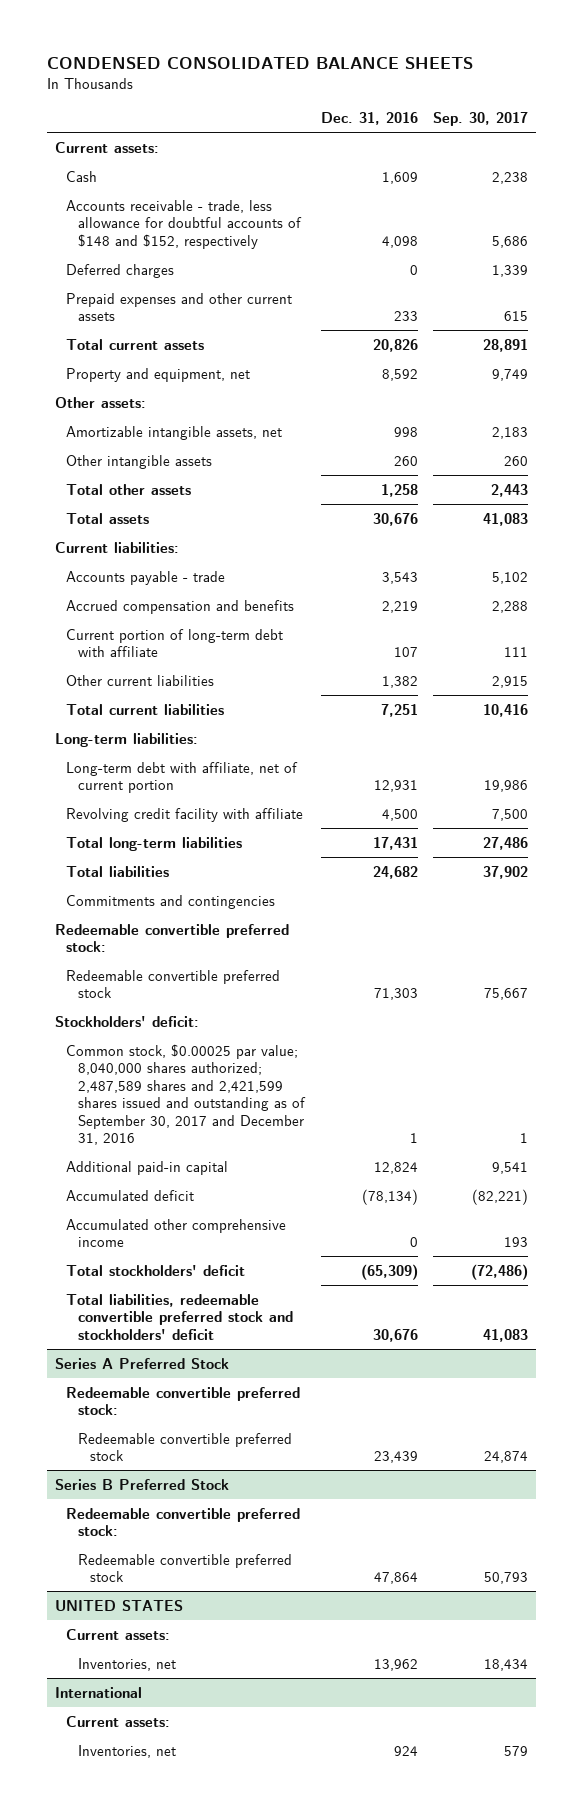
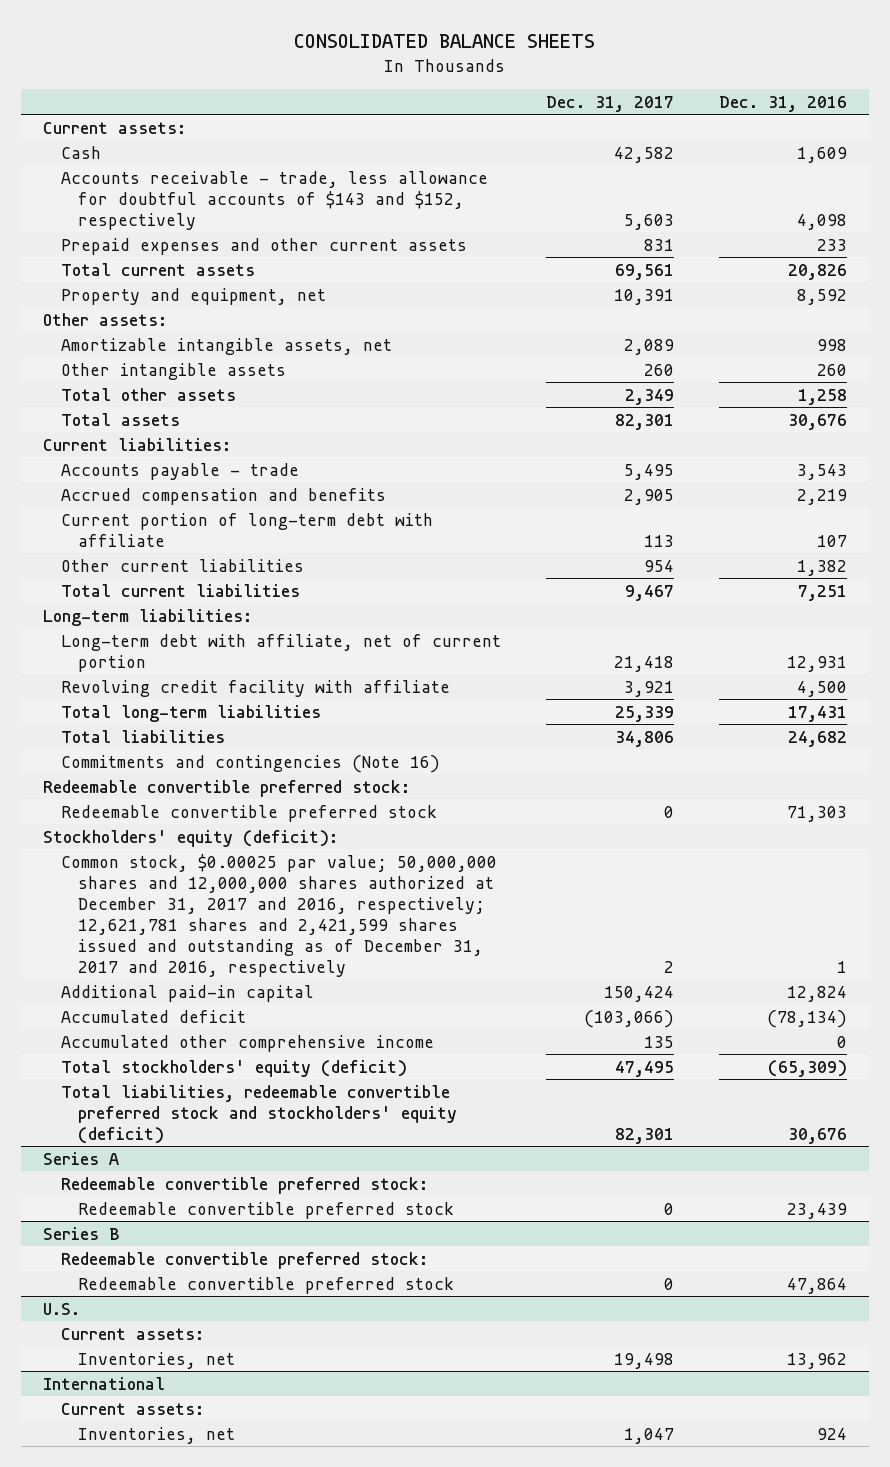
- CONDENSED CONSOLIDATED BALANCE SHEETS
+ CONSOLIDATED BALANCE SHEETS
- | Dec. 31, 2016 | Sep. 30, 2017
+ | Dec. 31, 2017 | Dec. 31, 2016
- Accounts receivable - trade, less allowance for doubtful accounts of $148 and $152, respectively | 4,098 | 5,686
- Deferred charges | 0 | 1,339
+ Accounts receivable - trade, less allowance for doubtful accounts of $143 and $152, respectively | 5,603 | 4,098
- Commitments and contingencies
+ Commitments and contingencies (Note 16)
- Stockholders' deficit:
- Common stock, $0.00025 par value; 8,040,000 shares authorized; 2,487,589 shares and 2,421,599 shares issued and outstanding as of September 30, 2017 and December 31, 2016 | 1 | 1
+ Stockholders' equity (deficit):
+ Common stock, $0.00025 par value; 50,000,000 shares and 12,000,000 shares authorized at December 31, 2017 and 2016, respectively; 12,621,781 shares and 2,421,599 shares issued and outstanding as of December 31, 2017 and 2016, respectively | 2 | 1
- Total stockholders' deficit | (65,309) | (72,486)
- Total liabilities, redeemable convertible preferred stock and stockholders' deficit | 30,676 | 41,083
- Series A Preferred Stock
+ Total stockholders' equity (deficit) | 47,495 | (65,309)
+ Total liabilities, redeemable convertible preferred stock and stockholders' equity (deficit) | 82,301 | 30,676
+ Series A
- Series B Preferred Stock
+ Series B
- UNITED STATES
+ U.S.

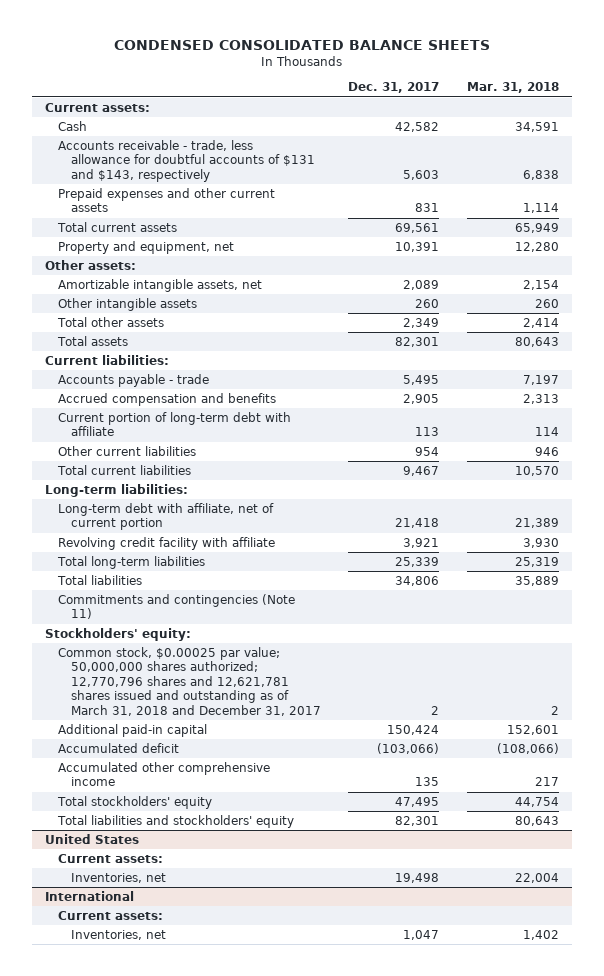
- CONSOLIDATED BALANCE SHEETS
+ CONDENSED CONSOLIDATED BALANCE SHEETS
- | Dec. 31, 2017 | Dec. 31, 2016
+ | Dec. 31, 2017 | Mar. 31, 2018
- Accounts receivable - trade, less allowance for doubtful accounts of $143 and $152, respectively | 5,603 | 4,098
+ Accounts receivable - trade, less allowance for doubtful accounts of $131 and $143, respectively | 5,603 | 6,838
- Commitments and contingencies (Note 16)
- Redeemable convertible preferred stock:
- Redeemable convertible preferred stock | 0 | 71,303
- Stockholders' equity (deficit):
- Common stock, $0.00025 par value; 50,000,000 shares and 12,000,000 shares authorized at December 31, 2017 and 2016, respectively; 12,621,781 shares and 2,421,599 shares issued and outstanding as of December 31, 2017 and 2016, respectively | 2 | 1
+ Commitments and contingencies (Note 11)
+ Stockholders' equity:
+ Common stock, $0.00025 par value; 50,000,000 shares authorized; 12,770,796 shares and 12,621,781 shares issued and outstanding as of March 31, 2018 and December 31, 2017 | 2 | 2
- Total stockholders' equity (deficit) | 47,495 | (65,309)
- Total liabilities, redeemable convertible preferred stock and stockholders' equity (deficit) | 82,301 | 30,676
- Series A
- Redeemable convertible preferred stock:
- Redeemable convertible preferred stock | 0 | 23,439
- Series B
- Redeemable convertible preferred stock:
- Redeemable convertible preferred stock | 0 | 47,864
- U.S.
+ Total stockholders' equity | 47,495 | 44,754
+ Total liabilities and stockholders' equity | 82,301 | 80,643
+ United States

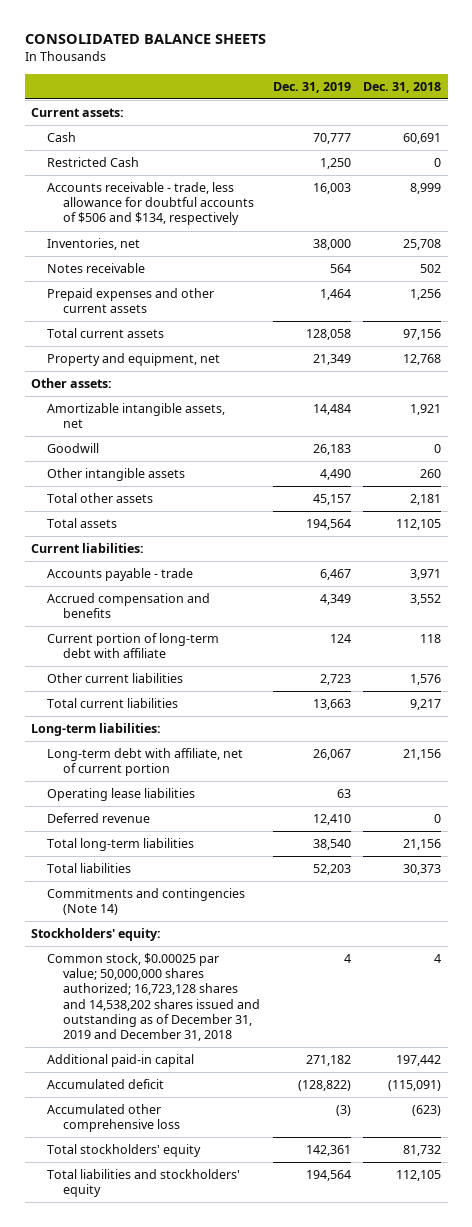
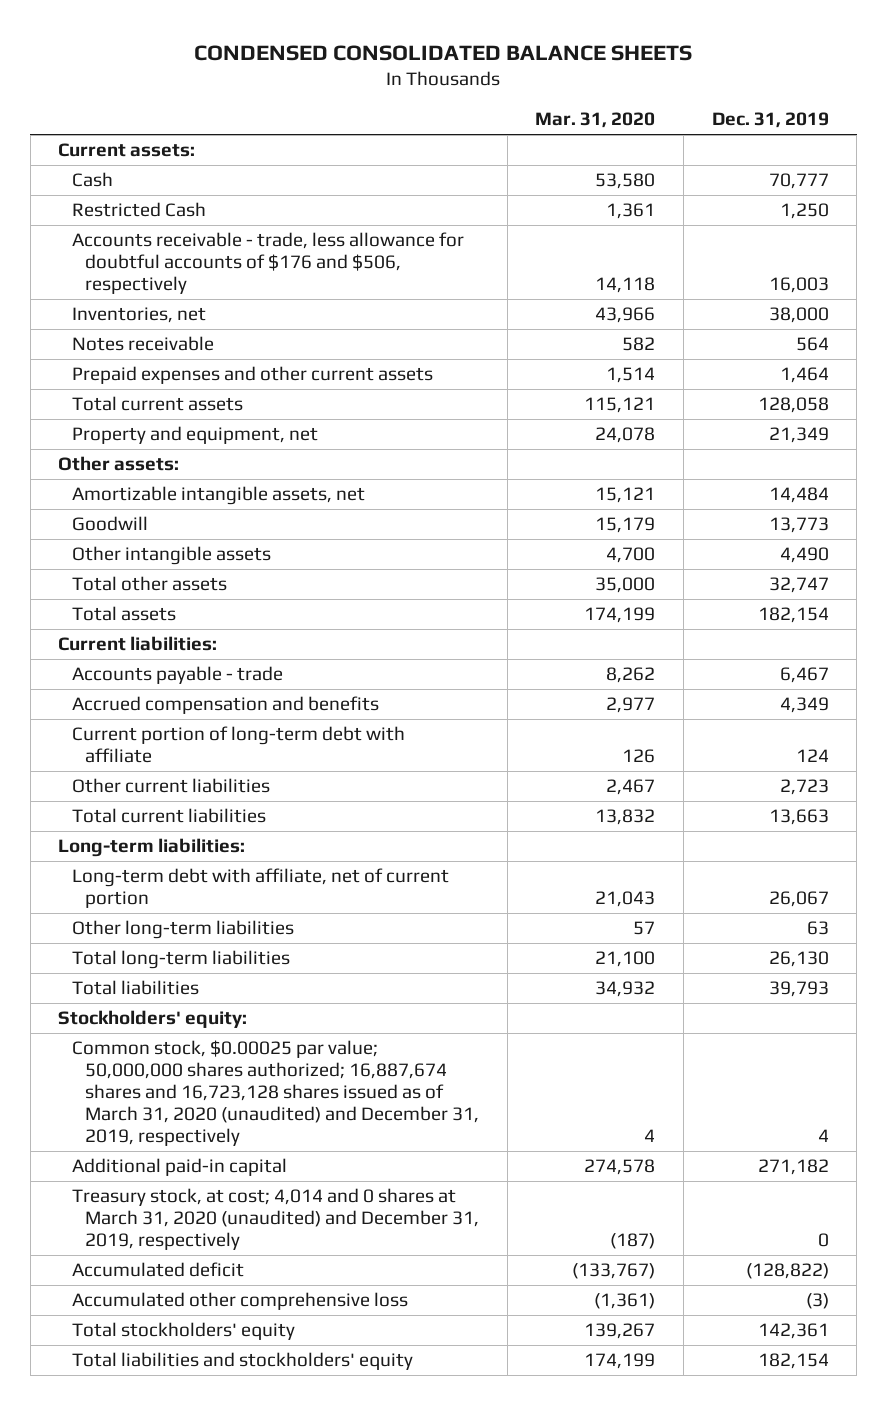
- CONSOLIDATED BALANCE SHEETS
+ CONDENSED CONSOLIDATED BALANCE SHEETS
- | Dec. 31, 2019 | Dec. 31, 2018
+ | Mar. 31, 2020 | Dec. 31, 2019
- Accounts receivable - trade, less allowance for doubtful accounts of $506 and $134, respectively | 16,003 | 8,999
+ Accounts receivable - trade, less allowance for doubtful accounts of $176 and $506, respectively | 14,118 | 16,003
- Goodwill | 26,183 | 0
+ Goodwill | 15,179 | 13,773
- Total other assets | 45,157 | 2,181
- Total assets | 194,564 | 112,105
+ Total other assets | 35,000 | 32,747
+ Total assets | 174,199 | 182,154
- Operating lease liabilities | 63 |
- Deferred revenue | 12,410 | 0
- Total long-term liabilities | 38,540 | 21,156
- Total liabilities | 52,203 | 30,373
- Commitments and contingencies (Note 14)
+ Other long-term liabilities | 57 | 63
+ Total long-term liabilities | 21,100 | 26,130
+ Total liabilities | 34,932 | 39,793
- Common stock, $0.00025 par value; 50,000,000 shares authorized; 16,723,128 shares and 14,538,202 shares issued and outstanding as of December 31, 2019 and December 31, 2018 | 4 | 4
+ Common stock, $0.00025 par value; 50,000,000 shares authorized; 16,887,674 shares and 16,723,128 shares issued as of March 31, 2020 (unaudited) and December 31, 2019, respectively | 4 | 4
+ Treasury stock, at cost; 4,014 and 0 shares at March 31, 2020 (unaudited) and December 31, 2019, respectively | (187) | 0
- Total liabilities and stockholders' equity | 194,564 | 112,105
+ Total liabilities and stockholders' equity | 174,199 | 182,154

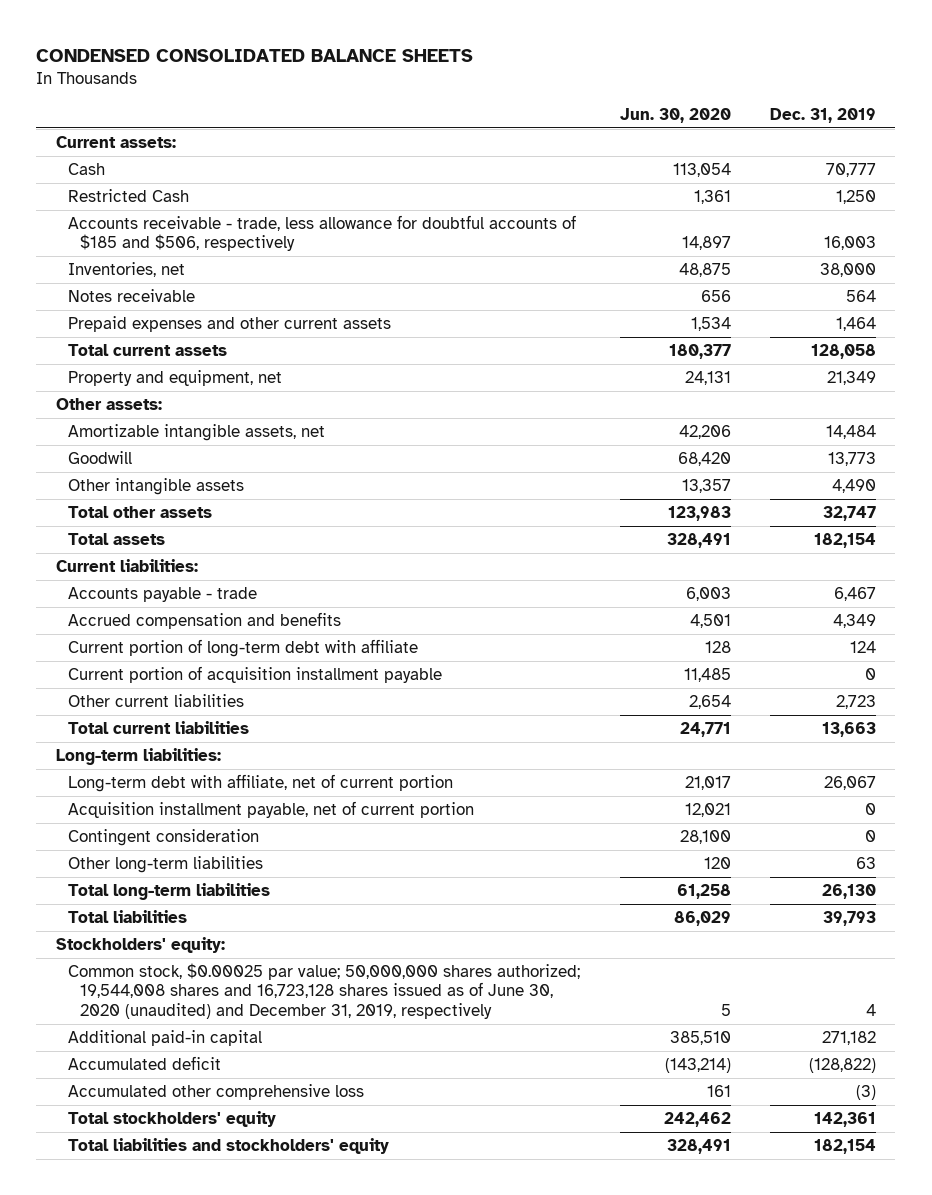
- | Mar. 31, 2020 | Dec. 31, 2019
+ | Jun. 30, 2020 | Dec. 31, 2019
- Accounts receivable - trade, less allowance for doubtful accounts of $176 and $506, respectively | 14,118 | 16,003
+ Accounts receivable - trade, less allowance for doubtful accounts of $185 and $506, respectively | 14,897 | 16,003
+ Current portion of acquisition installment payable | 11,485 | 0
+ Acquisition installment payable, net of current portion | 12,021 | 0
+ Contingent consideration | 28,100 | 0
- Common stock, $0.00025 par value; 50,000,000 shares authorized; 16,887,674 shares and 16,723,128 shares issued as of March 31, 2020 (unaudited) and December 31, 2019, respectively | 4 | 4
+ Common stock, $0.00025 par value; 50,000,000 shares authorized; 19,544,008 shares and 16,723,128 shares issued as of June 30, 2020 (unaudited) and December 31, 2019, respectively | 5 | 4
- Treasury stock, at cost; 4,014 and 0 shares at March 31, 2020 (unaudited) and December 31, 2019, respectively | (187) | 0

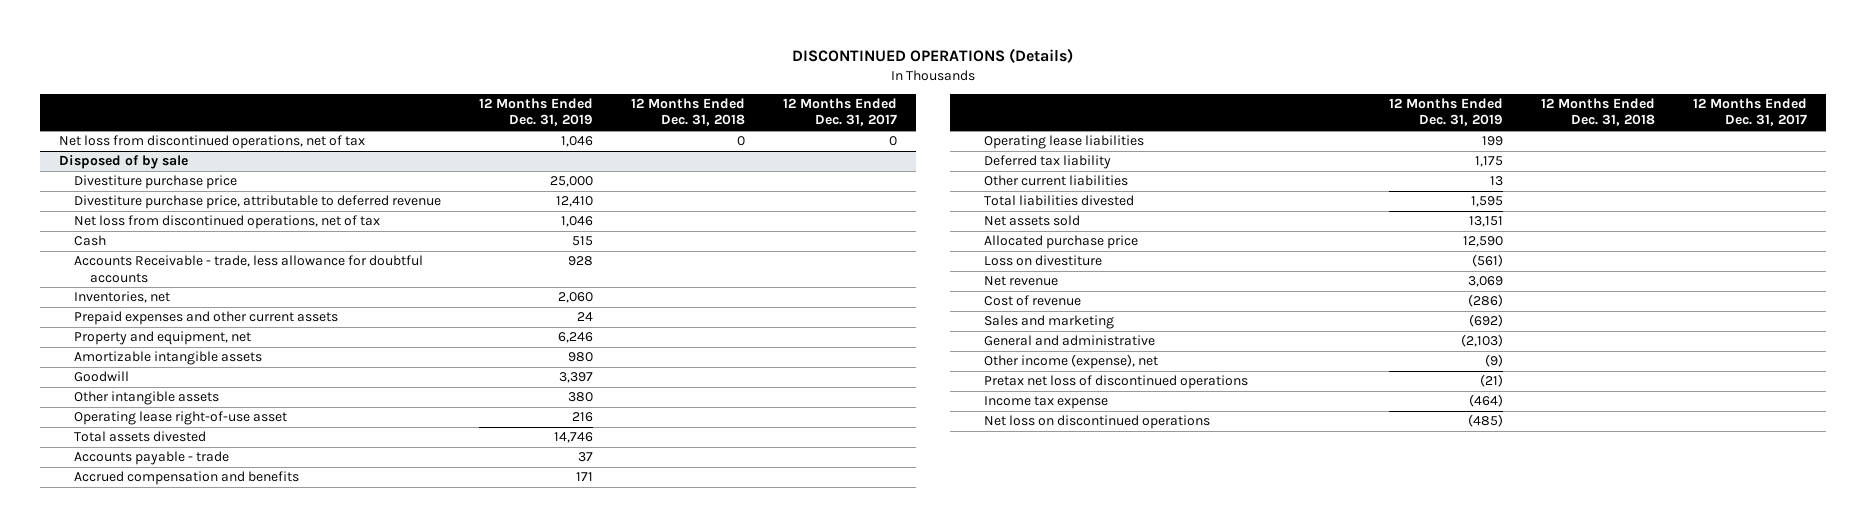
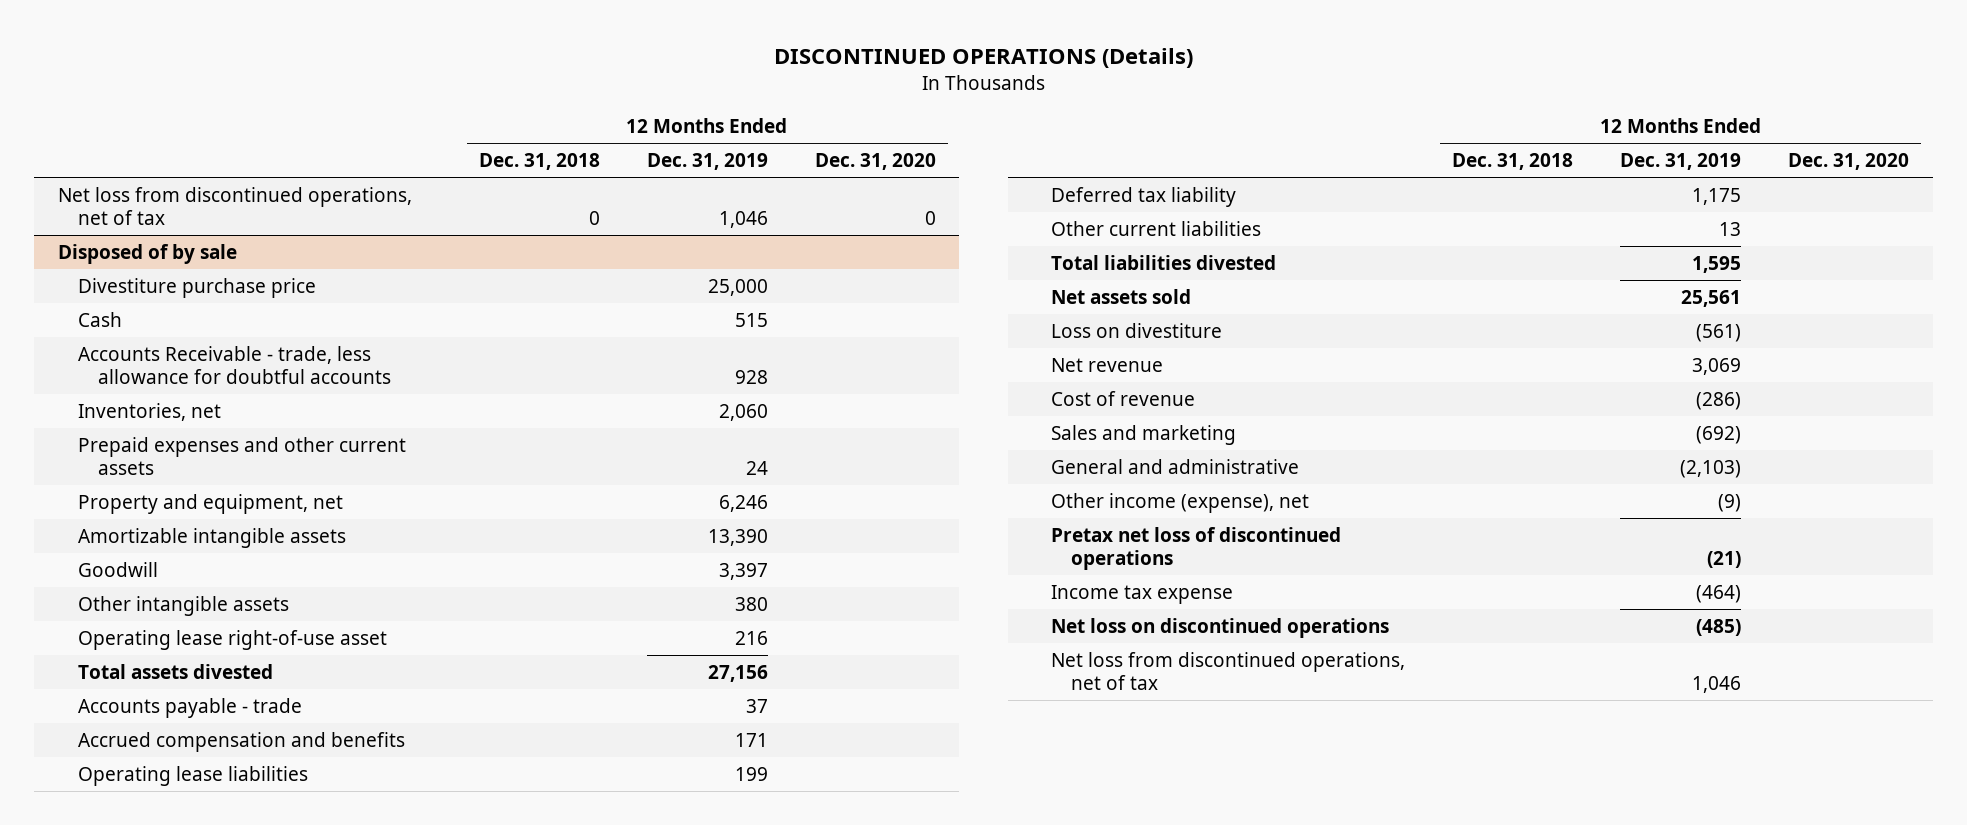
- | 12 Months Ended Dec. 31, 2019 | 12 Months Ended Dec. 31, 2018 | 12 Months Ended Dec. 31, 2017
+ | 12 Months Ended Dec. 31, 2018 | 12 Months Ended Dec. 31, 2019 | 12 Months Ended Dec. 31, 2020
@ Disposed of by sale
- Divestiture purchase price, attributable to deferred revenue | 12,410 | |
- Amortizable intangible assets | 980 | |
+ Amortizable intangible assets | | 13,390 |
- Total assets divested | 14,746 | |
+ Total assets divested | | 27,156 |
- Net assets sold | 13,151 | |
- Allocated purchase price | 12,590 | |
+ Net assets sold | | 25,561 |
moved down: Net loss from discontinued operations, net of tax | | 1,046 |

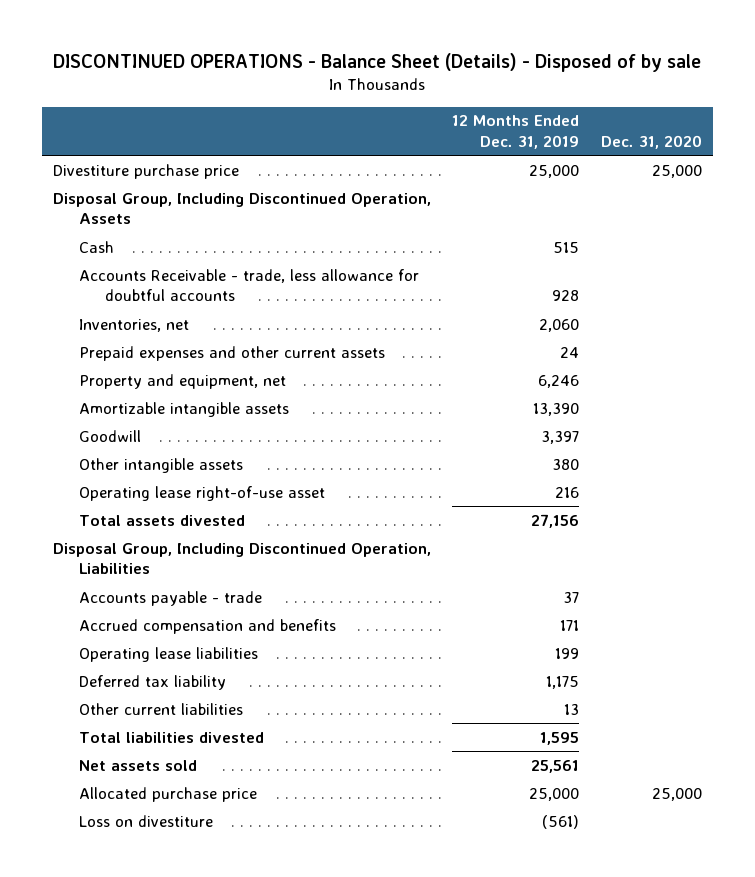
- DISCONTINUED OPERATIONS (Details)
+ DISCONTINUED OPERATIONS - Balance Sheet (Details) - Disposed of by sale
- | 12 Months Ended Dec. 31, 2018 | 12 Months Ended Dec. 31, 2019 | 12 Months Ended Dec. 31, 2020
+ | 12 Months Ended Dec. 31, 2019 | Dec. 31, 2020
- Net loss from discontinued operations, net of tax | 0 | 1,046 | 0
- Disposed of by sale
+ Disposal Group, Including Discontinued Operation, Assets
+ Disposal Group, Including Discontinued Operation, Liabilities
+ Allocated purchase price | 25,000 | 25,000
- Net revenue | | 3,069 |
- Cost of revenue | | (286) |
- Sales and marketing | | (692) |
- General and administrative | | (2,103) |
- Other income (expense), net | | (9) |
- Pretax net loss of discontinued operations | | (21) |
- Income tax expense | | (464) |
- Net loss on discontinued operations | | (485) |
- Net loss from discontinued operations, net of tax | | 1,046 |

